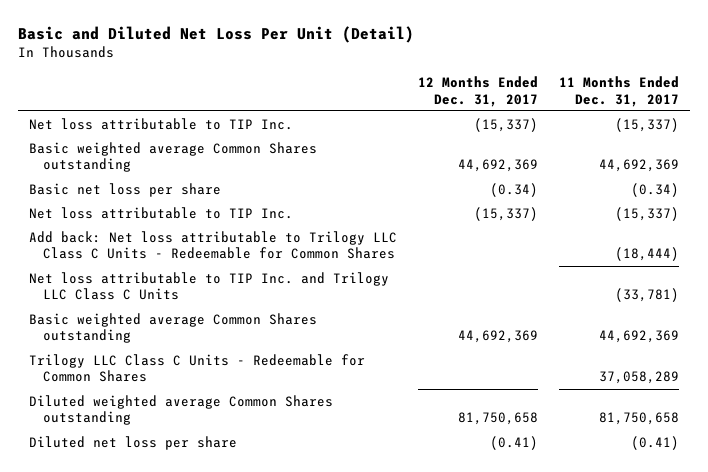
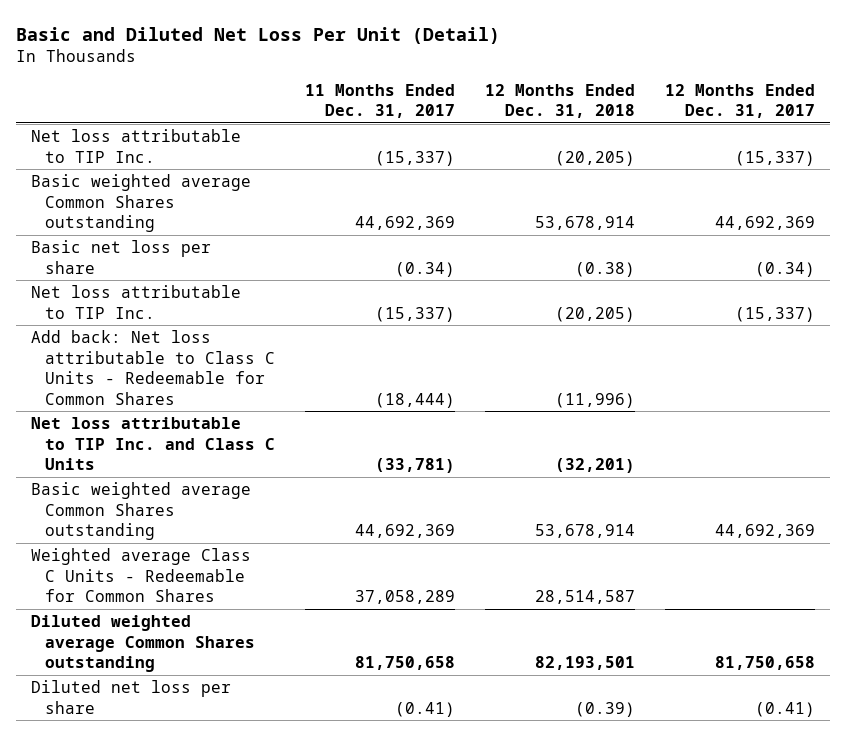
- | 12 Months Ended Dec. 31, 2017 | 11 Months Ended Dec. 31, 2017
+ | 11 Months Ended Dec. 31, 2017 | 12 Months Ended Dec. 31, 2018 | 12 Months Ended Dec. 31, 2017
- Add back: Net loss attributable to Trilogy LLC Class C Units - Redeemable for Common Shares | | (18,444)
- Net loss attributable to TIP Inc. and Trilogy LLC Class C Units | | (33,781)
+ Add back: Net loss attributable to Class C Units - Redeemable for Common Shares | (18,444) | (11,996) |
+ Net loss attributable to TIP Inc. and Class C Units | (33,781) | (32,201) |
- Trilogy LLC Class C Units - Redeemable for Common Shares | | 37,058,289
+ Weighted average Class C Units - Redeemable for Common Shares | 37,058,289 | 28,514,587 |

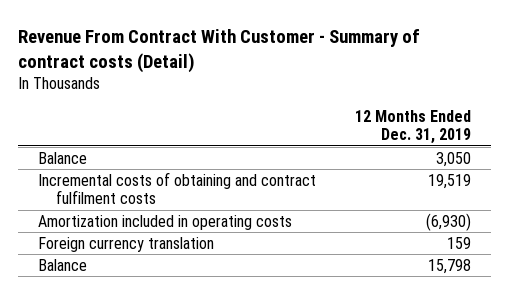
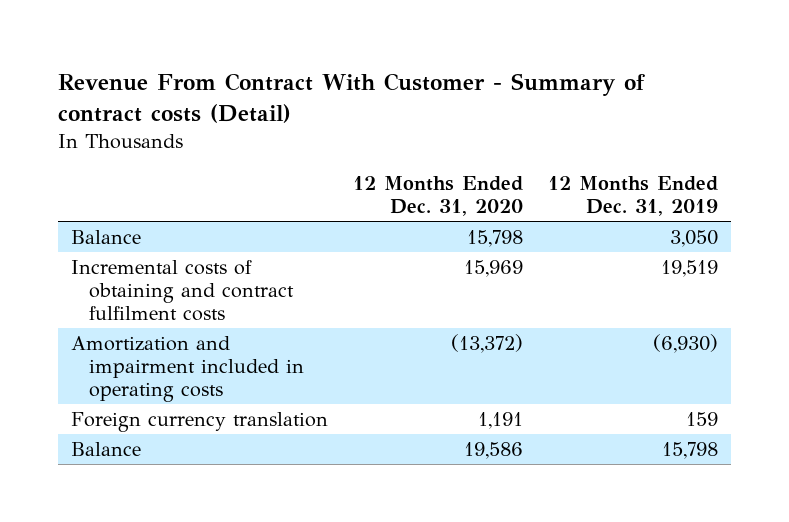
- | 12 Months Ended Dec. 31, 2019
+ | 12 Months Ended Dec. 31, 2020 | 12 Months Ended Dec. 31, 2019
- Amortization included in operating costs | (6,930)
+ Amortization and impairment included in operating costs | (13,372) | (6,930)

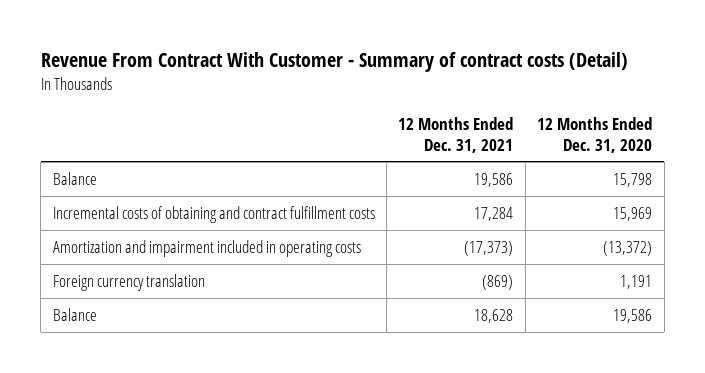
- | 12 Months Ended Dec. 31, 2020 | 12 Months Ended Dec. 31, 2019
+ | 12 Months Ended Dec. 31, 2021 | 12 Months Ended Dec. 31, 2020
- Incremental costs of obtaining and contract fulfilment costs | 15,969 | 19,519
+ Incremental costs of obtaining and contract fulfillment costs | 17,284 | 15,969

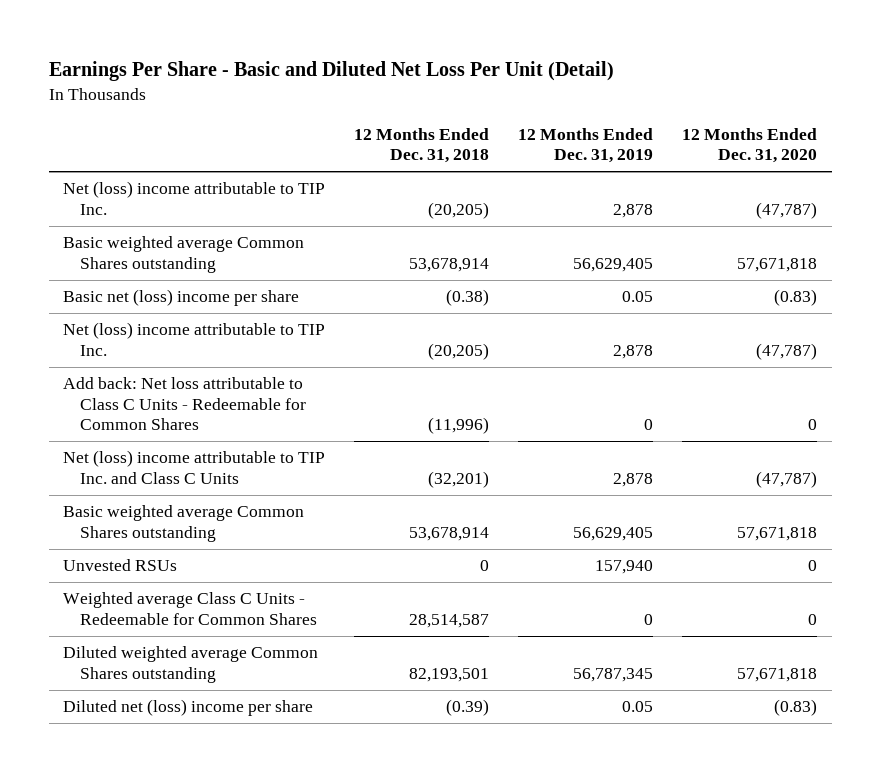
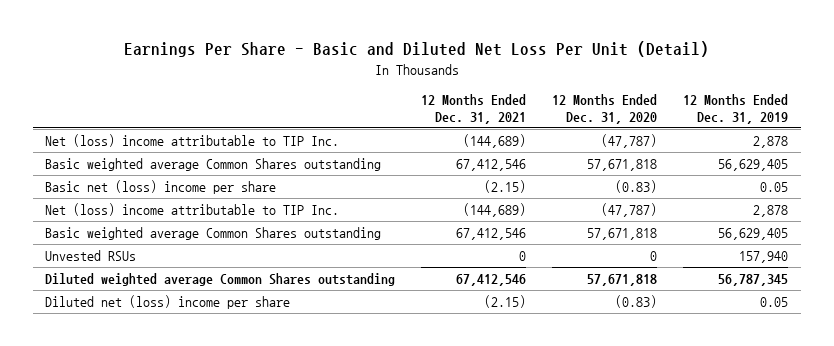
- | 12 Months Ended Dec. 31, 2018 | 12 Months Ended Dec. 31, 2019 | 12 Months Ended Dec. 31, 2020
+ | 12 Months Ended Dec. 31, 2021 | 12 Months Ended Dec. 31, 2020 | 12 Months Ended Dec. 31, 2019
- Add back: Net loss attributable to Class C Units - Redeemable for Common Shares | (11,996) | 0 | 0
- Net (loss) income attributable to TIP Inc. and Class C Units | (32,201) | 2,878 | (47,787)
- Weighted average Class C Units - Redeemable for Common Shares | 28,514,587 | 0 | 0

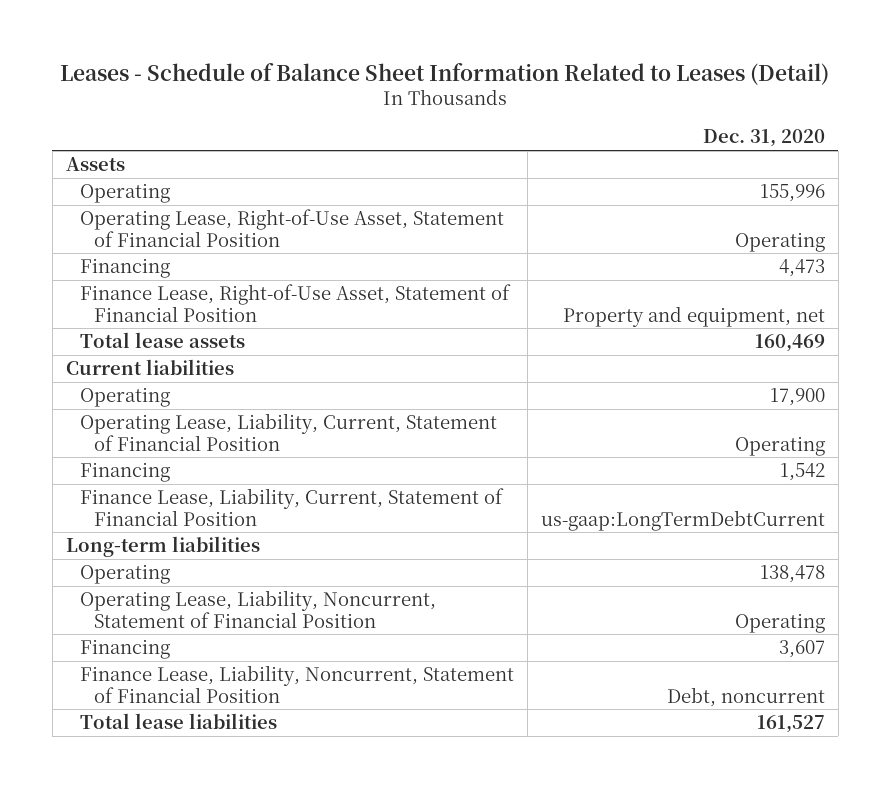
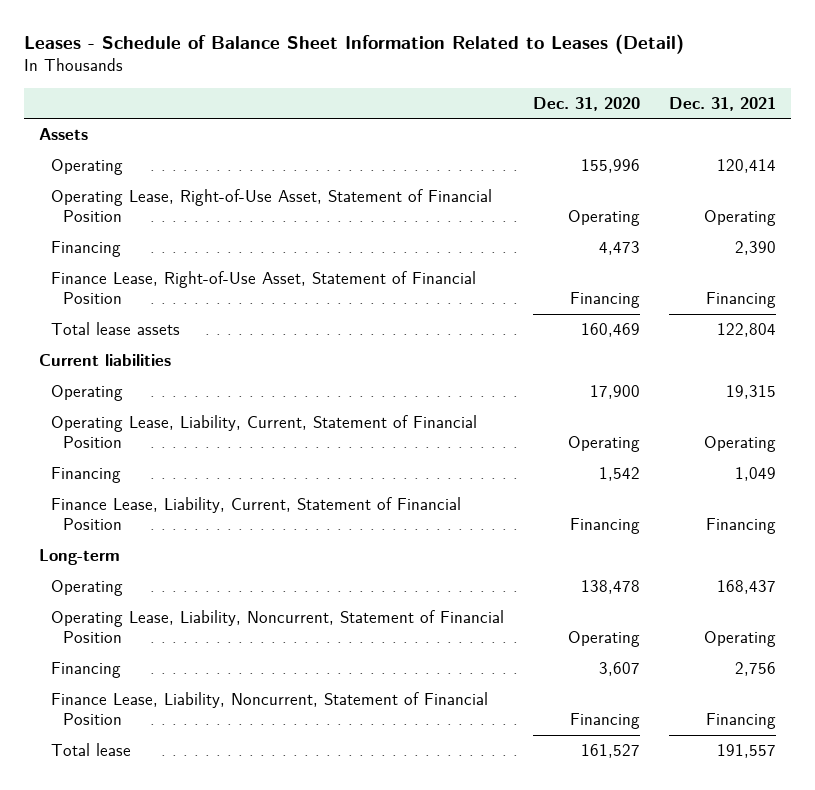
- | Dec. 31, 2020
+ | Dec. 31, 2020 | Dec. 31, 2021
- Finance Lease, Right-of-Use Asset, Statement of Financial Position | Property and equipment, net
+ Finance Lease, Right-of-Use Asset, Statement of Financial Position | Financing | Financing
- Finance Lease, Liability, Current, Statement of Financial Position | us-gaap:LongTermDebtCurrent
- Long-term liabilities
+ Finance Lease, Liability, Current, Statement of Financial Position | Financing | Financing
+ Long-term
- Finance Lease, Liability, Noncurrent, Statement of Financial Position | Debt, noncurrent
- Total lease liabilities | 161,527
+ Finance Lease, Liability, Noncurrent, Statement of Financial Position | Financing | Financing
+ Total lease | 161,527 | 191,557

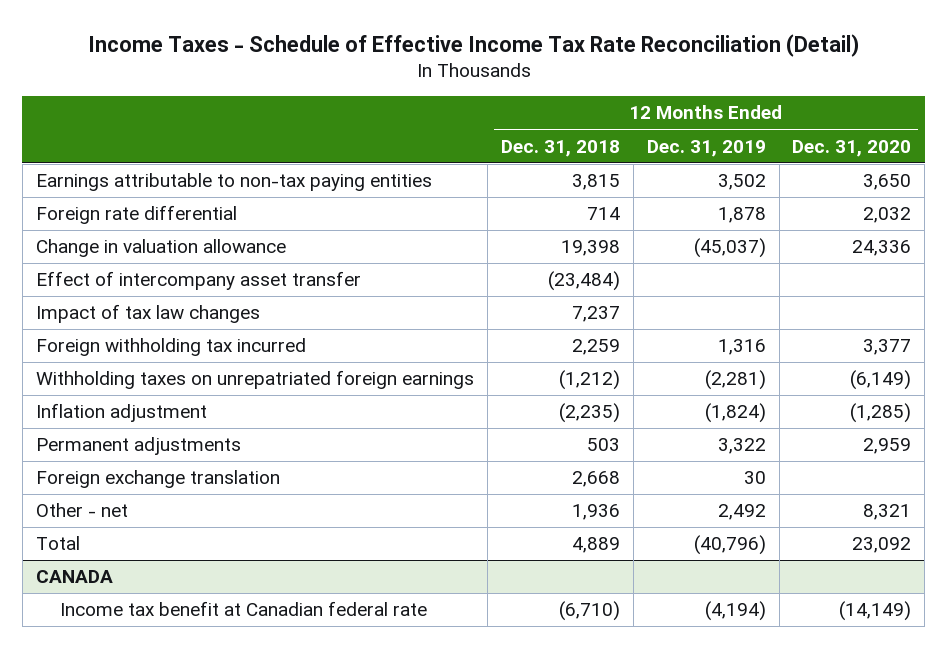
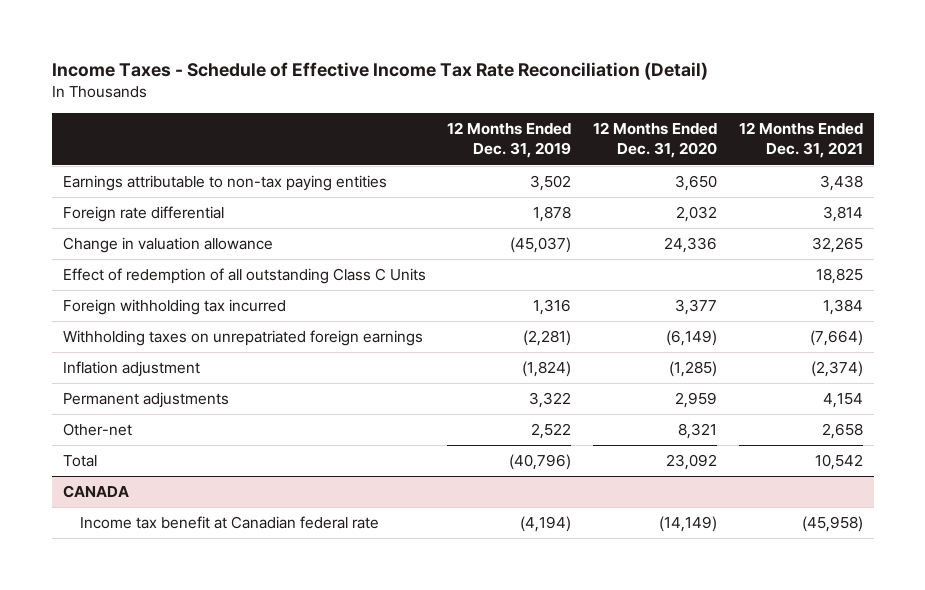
- | 12 Months Ended Dec. 31, 2018 | 12 Months Ended Dec. 31, 2019 | 12 Months Ended Dec. 31, 2020
+ | 12 Months Ended Dec. 31, 2019 | 12 Months Ended Dec. 31, 2020 | 12 Months Ended Dec. 31, 2021
- Effect of intercompany asset transfer | (23,484) | |
- Impact of tax law changes | 7,237 | |
+ Effect of redemption of all outstanding Class C Units | | | 18,825
- Foreign exchange translation | 2,668 | 30 |
- Other - net | 1,936 | 2,492 | 8,321
+ Other-net | 2,522 | 8,321 | 2,658

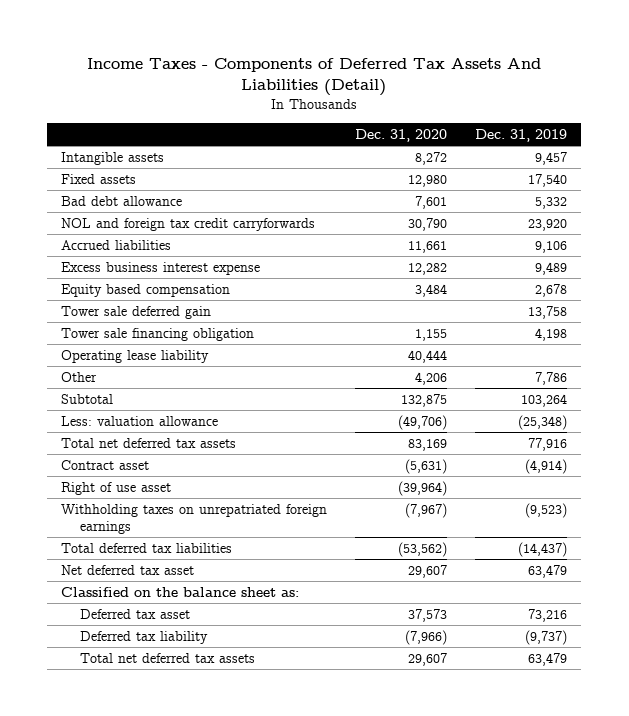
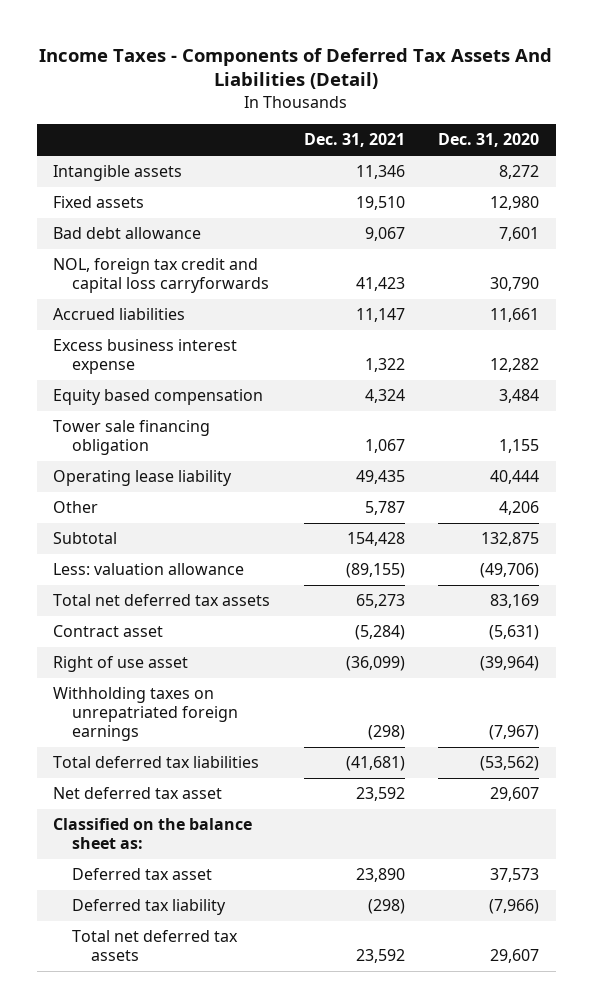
- | Dec. 31, 2020 | Dec. 31, 2019
+ | Dec. 31, 2021 | Dec. 31, 2020
- NOL and foreign tax credit carryforwards | 30,790 | 23,920
+ NOL, foreign tax credit and capital loss carryforwards | 41,423 | 30,790
- Tower sale deferred gain | | 13,758

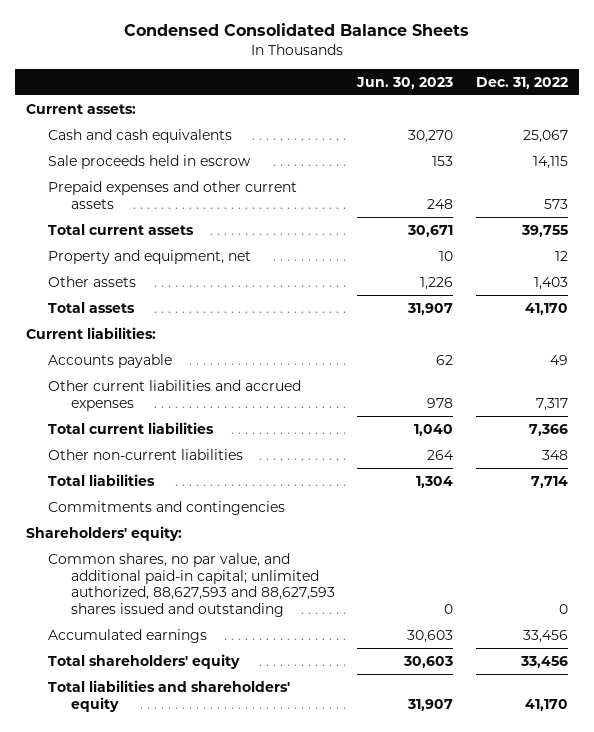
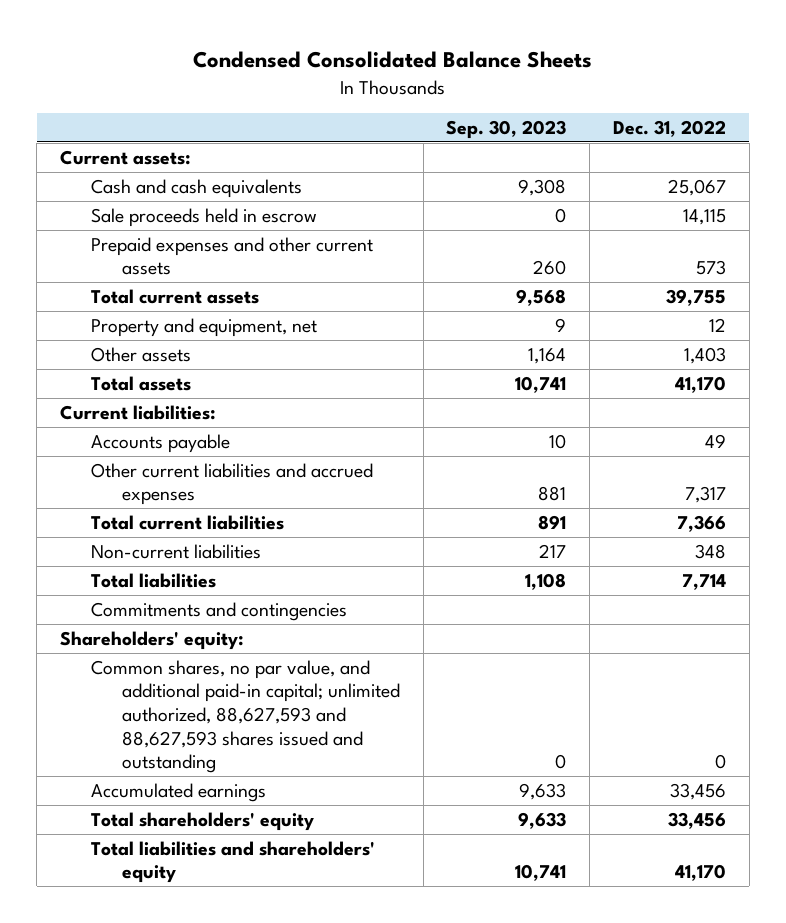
- | Jun. 30, 2023 | Dec. 31, 2022
+ | Sep. 30, 2023 | Dec. 31, 2022
- Other non-current liabilities | 264 | 348
+ Non-current liabilities | 217 | 348

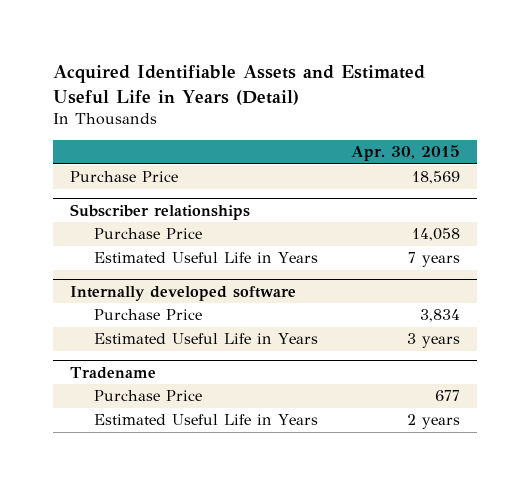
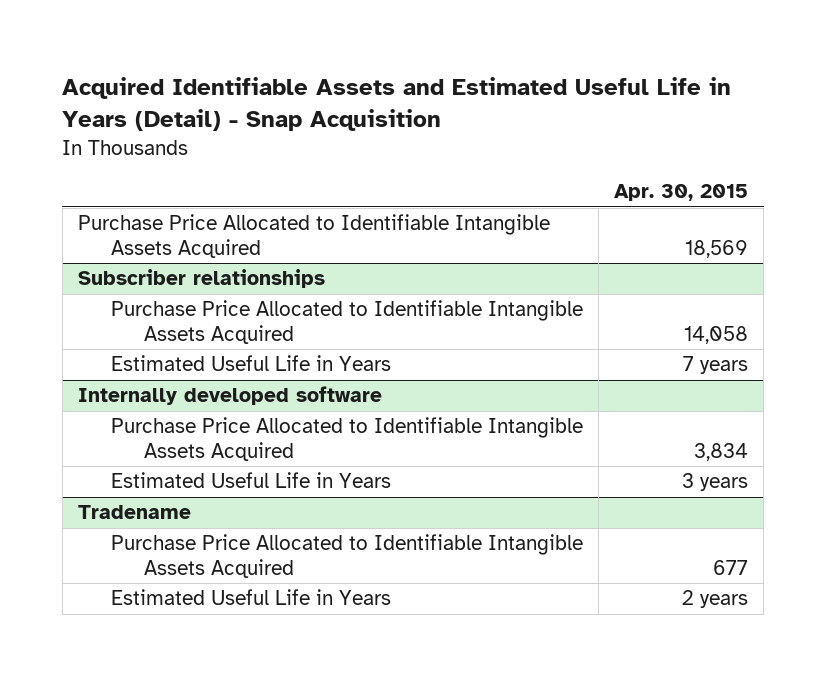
- Acquired Identifiable Assets and Estimated Useful Life in Years (Detail)
+ Acquired Identifiable Assets and Estimated Useful Life in Years (Detail) - Snap Acquisition
- Purchase Price | 18,569
+ Purchase Price Allocated to Identifiable Intangible Assets Acquired | 18,569
@ Subscriber relationships
- Purchase Price | 14,058
+ Purchase Price Allocated to Identifiable Intangible Assets Acquired | 14,058
@ Internally developed software
- Purchase Price | 3,834
+ Purchase Price Allocated to Identifiable Intangible Assets Acquired | 3,834
@ Tradename
- Purchase Price | 677
+ Purchase Price Allocated to Identifiable Intangible Assets Acquired | 677

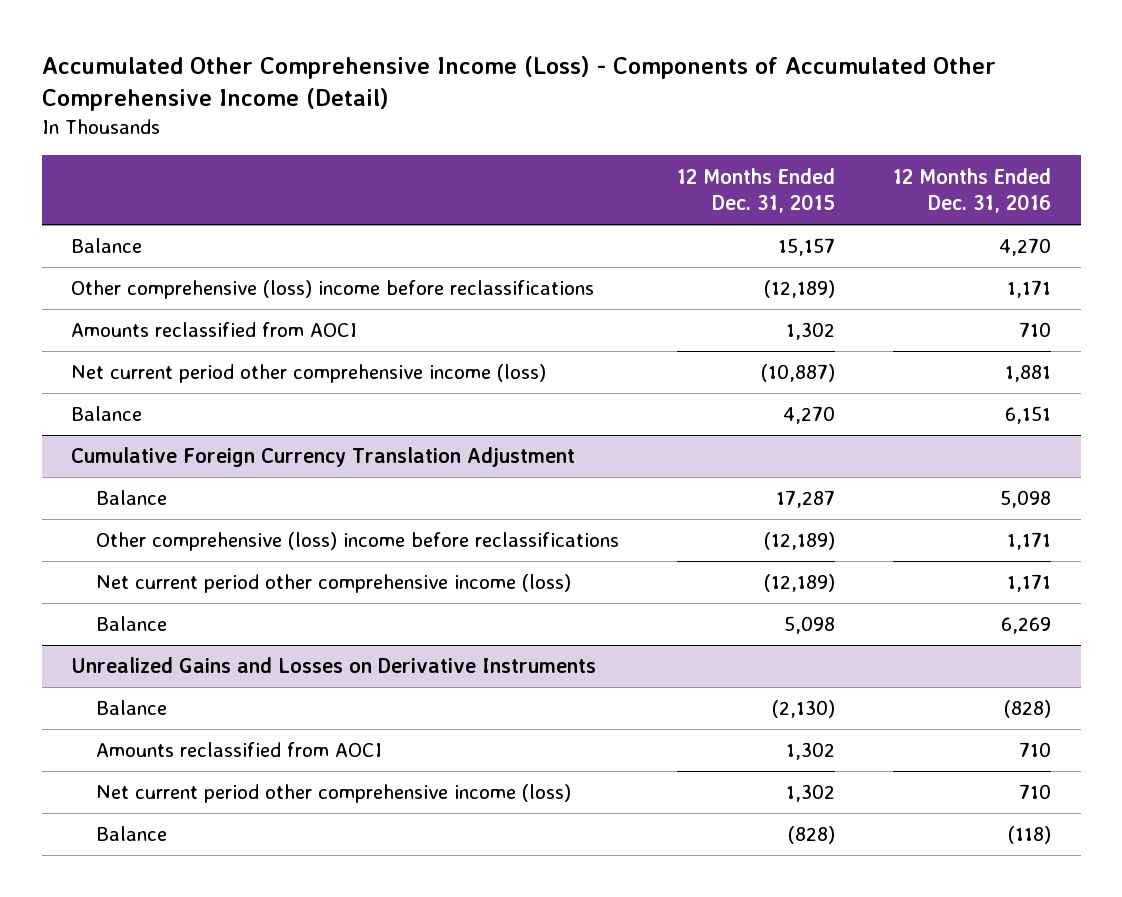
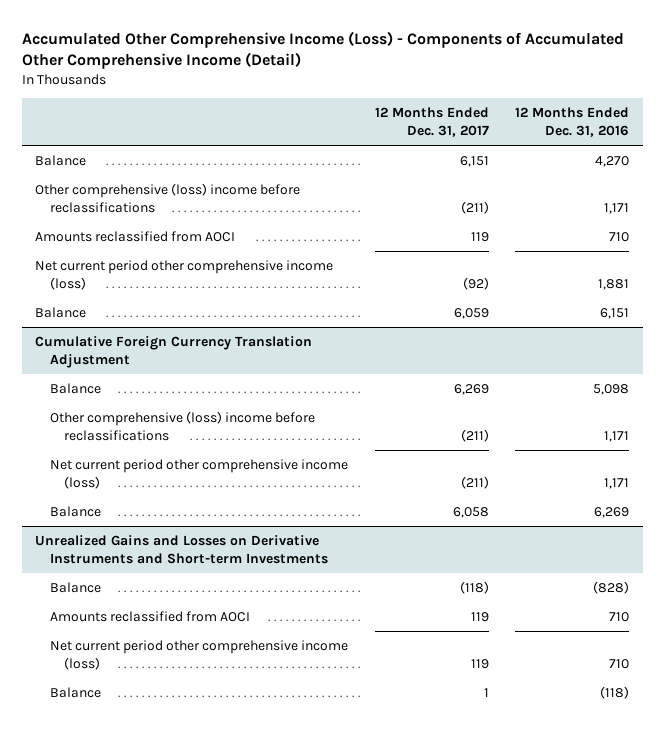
- | 12 Months Ended Dec. 31, 2015 | 12 Months Ended Dec. 31, 2016
+ | 12 Months Ended Dec. 31, 2017 | 12 Months Ended Dec. 31, 2016
- Unrealized Gains and Losses on Derivative Instruments
+ Unrealized Gains and Losses on Derivative Instruments and Short-term Investments

